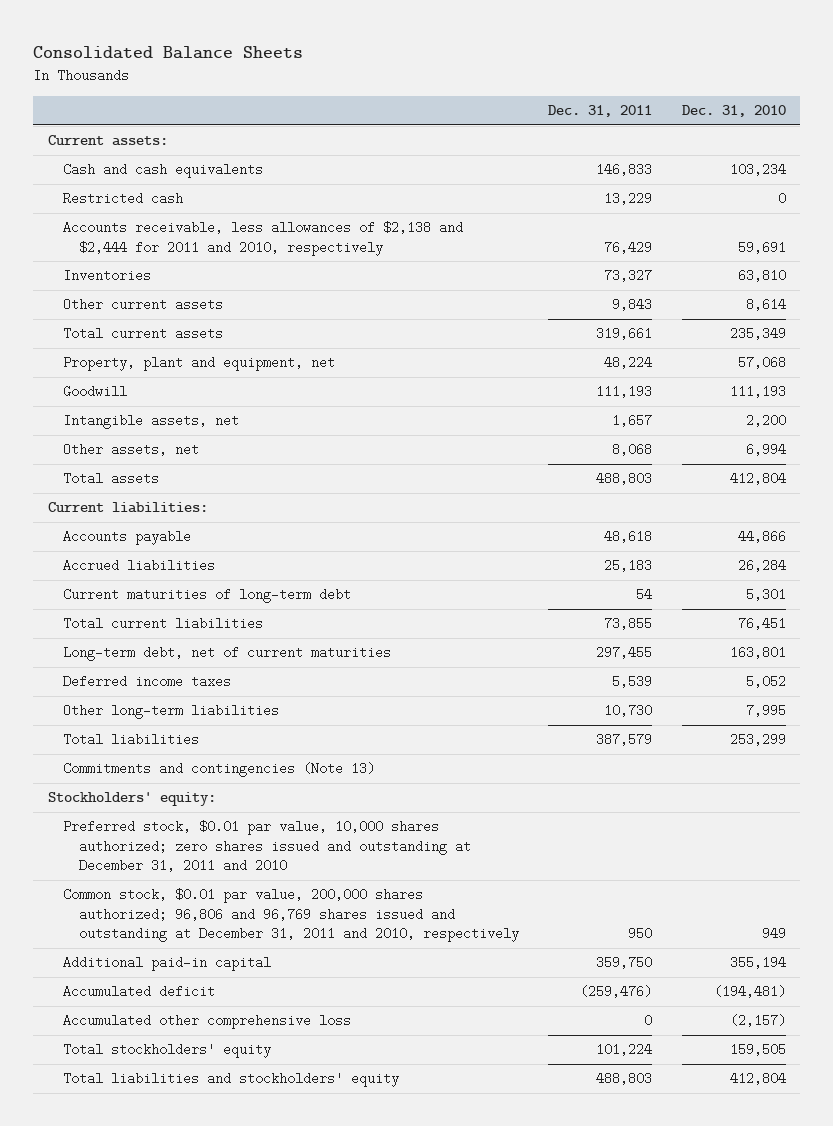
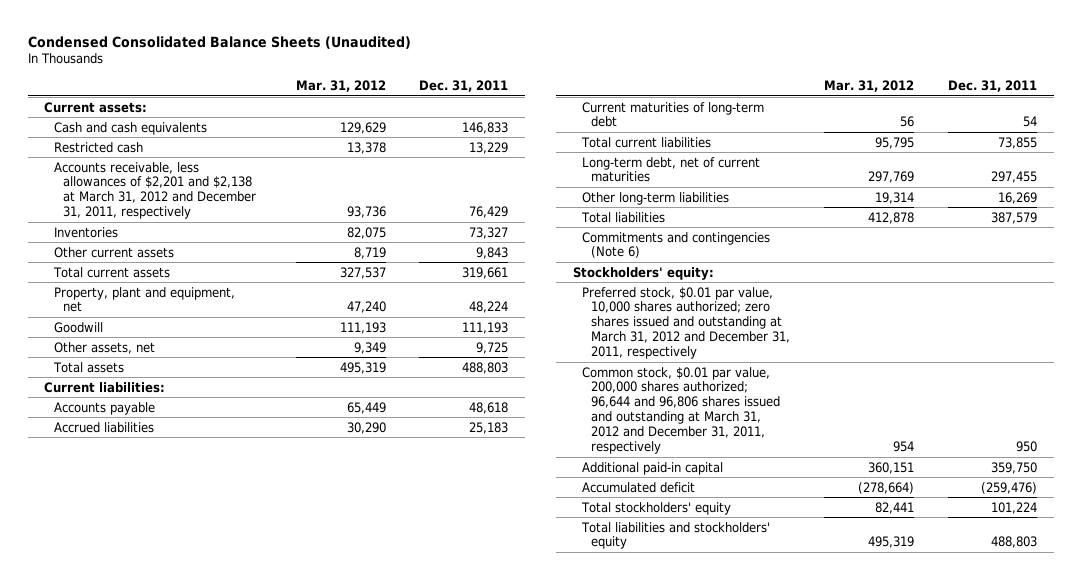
- Consolidated Balance Sheets
+ Condensed Consolidated Balance Sheets (Unaudited)
- | Dec. 31, 2011 | Dec. 31, 2010
+ | Mar. 31, 2012 | Dec. 31, 2011
- Accounts receivable, less allowances of $2,138 and $2,444 for 2011 and 2010, respectively | 76,429 | 59,691
+ Accounts receivable, less allowances of $2,201 and $2,138 at March 31, 2012 and December 31, 2011, respectively | 93,736 | 76,429
- Intangible assets, net | 1,657 | 2,200
- Other assets, net | 8,068 | 6,994
+ Other assets, net | 9,349 | 9,725
- Deferred income taxes | 5,539 | 5,052
- Other long-term liabilities | 10,730 | 7,995
+ Other long-term liabilities | 19,314 | 16,269
- Commitments and contingencies (Note 13)
+ Commitments and contingencies (Note 6)
- Preferred stock, $0.01 par value, 10,000 shares authorized; zero shares issued and outstanding at December 31, 2011 and 2010
- Common stock, $0.01 par value, 200,000 shares authorized; 96,806 and 96,769 shares issued and outstanding at December 31, 2011 and 2010, respectively | 950 | 949
+ Preferred stock, $0.01 par value, 10,000 shares authorized; zero shares issued and outstanding at March 31, 2012 and December 31, 2011, respectively
+ Common stock, $0.01 par value, 200,000 shares authorized; 96,644 and 96,806 shares issued and outstanding at March 31, 2012 and December 31, 2011, respectively | 954 | 950
- Accumulated other comprehensive loss | 0 | (2,157)

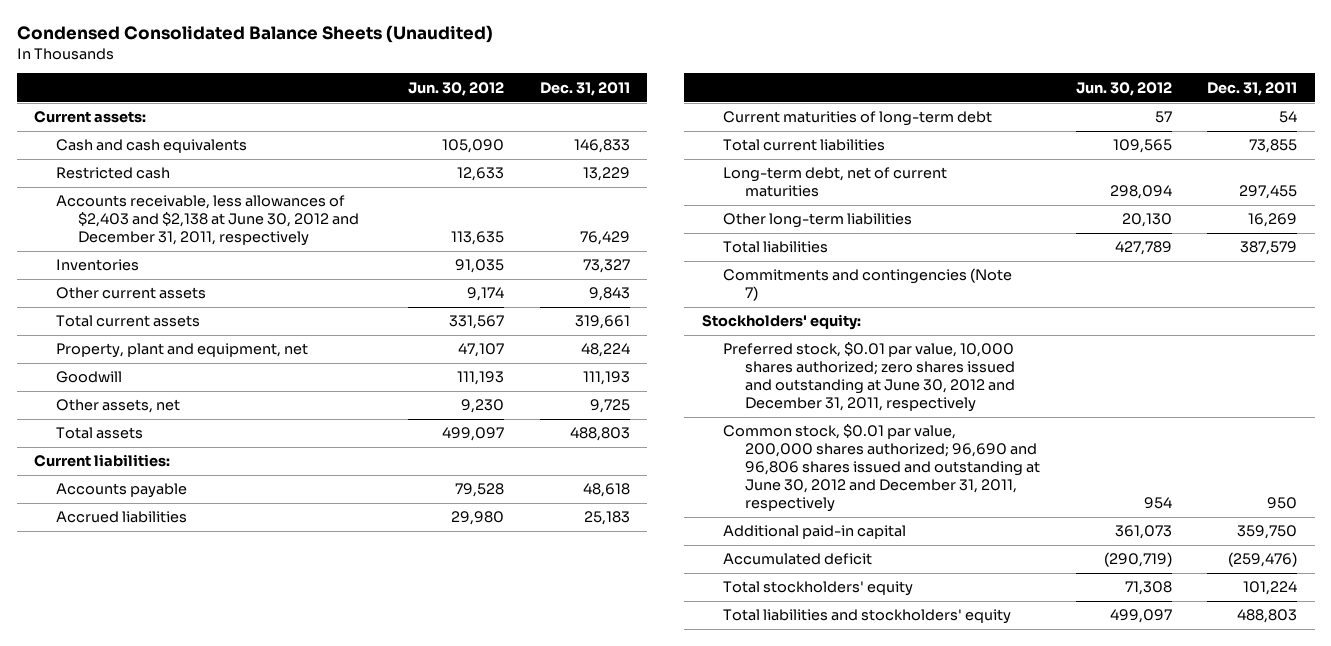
- | Mar. 31, 2012 | Dec. 31, 2011
+ | Jun. 30, 2012 | Dec. 31, 2011
- Accounts receivable, less allowances of $2,201 and $2,138 at March 31, 2012 and December 31, 2011, respectively | 93,736 | 76,429
+ Accounts receivable, less allowances of $2,403 and $2,138 at June 30, 2012 and December 31, 2011, respectively | 113,635 | 76,429
- Commitments and contingencies (Note 6)
+ Commitments and contingencies (Note 7)
- Preferred stock, $0.01 par value, 10,000 shares authorized; zero shares issued and outstanding at March 31, 2012 and December 31, 2011, respectively
- Common stock, $0.01 par value, 200,000 shares authorized; 96,644 and 96,806 shares issued and outstanding at March 31, 2012 and December 31, 2011, respectively | 954 | 950
+ Preferred stock, $0.01 par value, 10,000 shares authorized; zero shares issued and outstanding at June 30, 2012 and December 31, 2011, respectively
+ Common stock, $0.01 par value, 200,000 shares authorized; 96,690 and 96,806 shares issued and outstanding at June 30, 2012 and December 31, 2011, respectively | 954 | 950

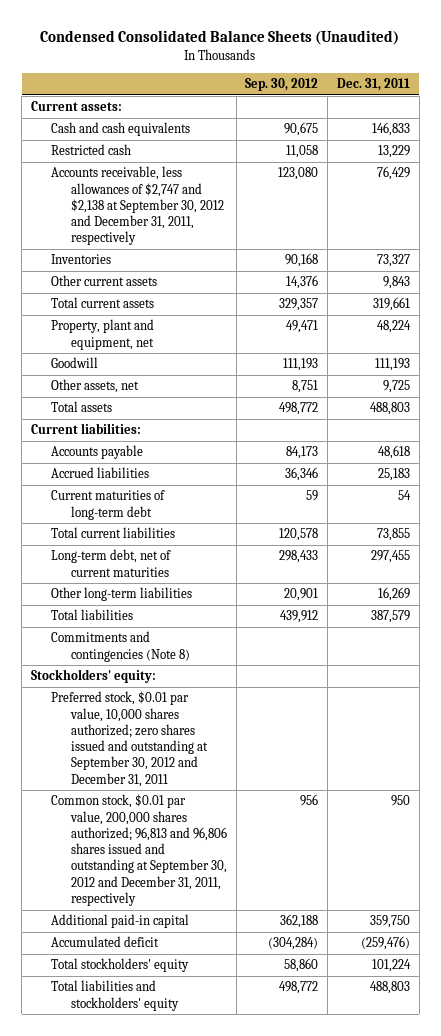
- | Jun. 30, 2012 | Dec. 31, 2011
+ | Sep. 30, 2012 | Dec. 31, 2011
- Accounts receivable, less allowances of $2,403 and $2,138 at June 30, 2012 and December 31, 2011, respectively | 113,635 | 76,429
+ Accounts receivable, less allowances of $2,747 and $2,138 at September 30, 2012 and December 31, 2011, respectively | 123,080 | 76,429
- Commitments and contingencies (Note 7)
+ Commitments and contingencies (Note 8)
- Preferred stock, $0.01 par value, 10,000 shares authorized; zero shares issued and outstanding at June 30, 2012 and December 31, 2011, respectively
- Common stock, $0.01 par value, 200,000 shares authorized; 96,690 and 96,806 shares issued and outstanding at June 30, 2012 and December 31, 2011, respectively | 954 | 950
+ Preferred stock, $0.01 par value, 10,000 shares authorized; zero shares issued and outstanding at September 30, 2012 and December 31, 2011
+ Common stock, $0.01 par value, 200,000 shares authorized; 96,813 and 96,806 shares issued and outstanding at September 30, 2012 and December 31, 2011, respectively | 956 | 950

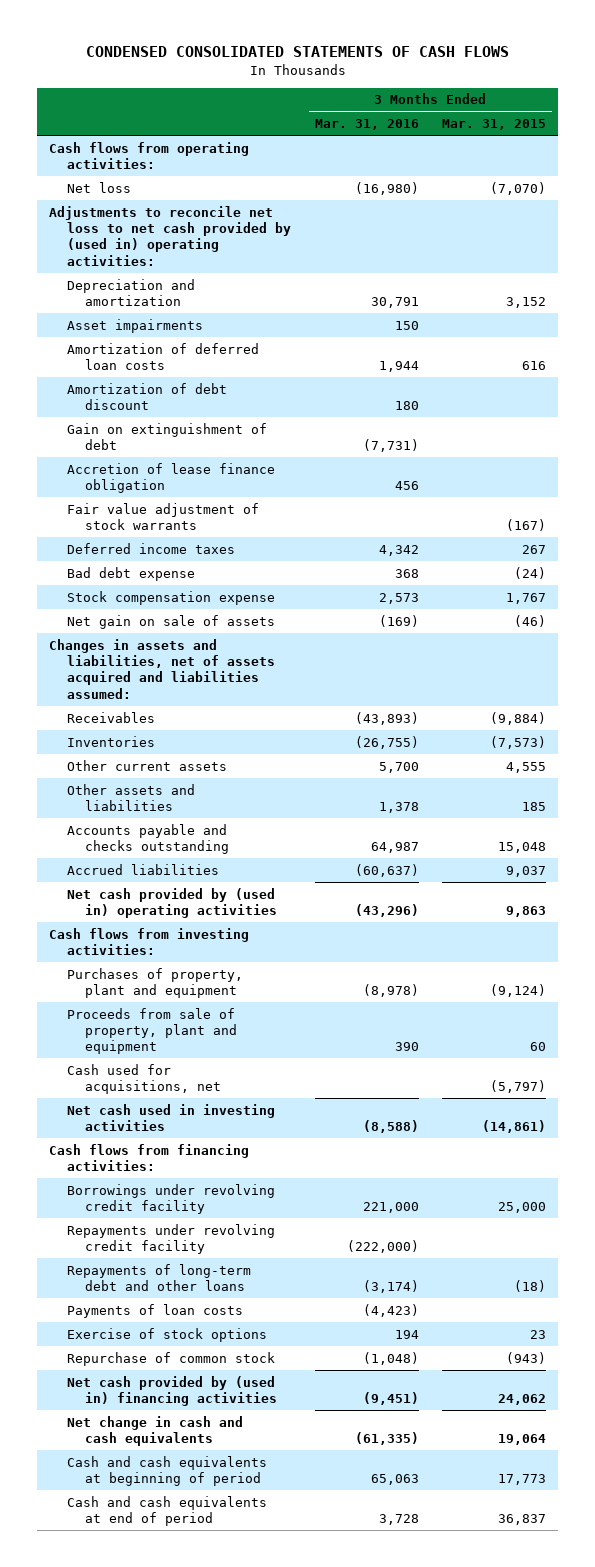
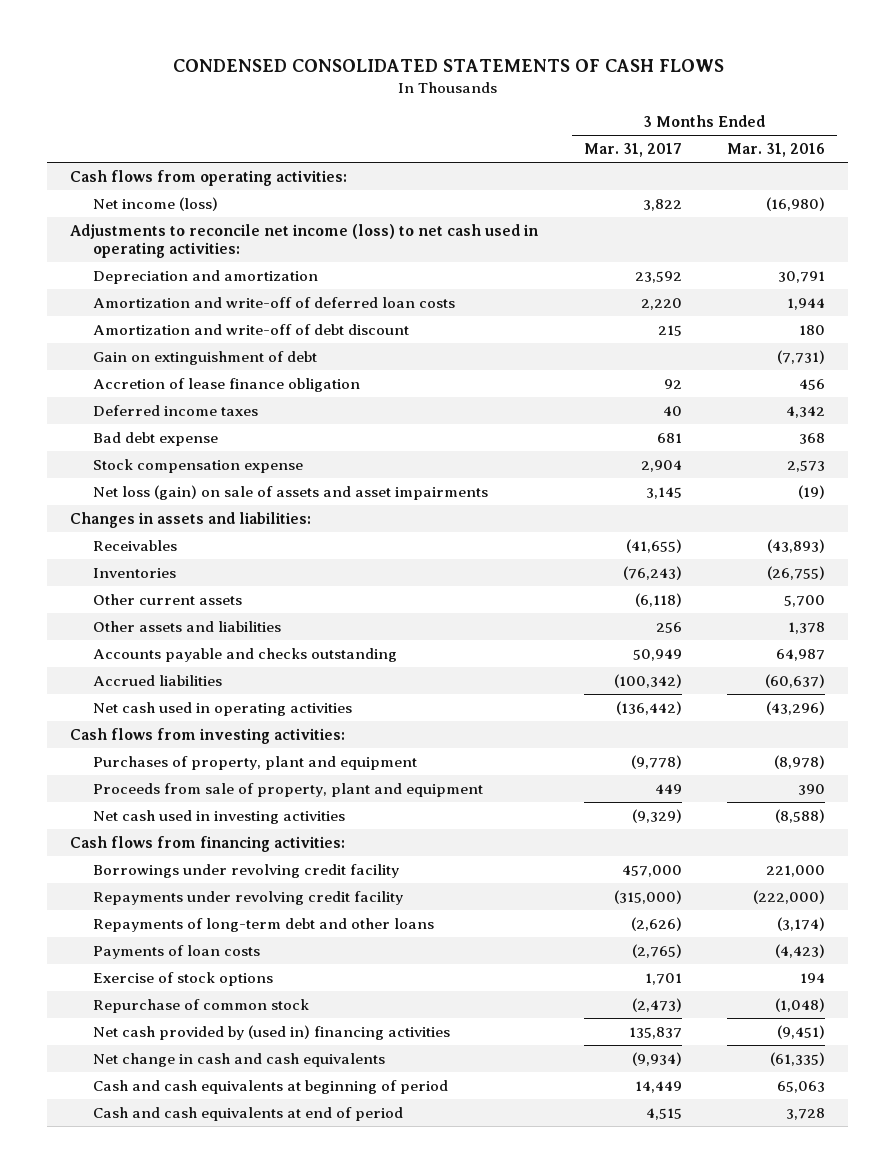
- | 3 Months Ended Mar. 31, 2016 | 3 Months Ended Mar. 31, 2015
+ | 3 Months Ended Mar. 31, 2017 | 3 Months Ended Mar. 31, 2016
- Net loss | (16,980) | (7,070)
- Adjustments to reconcile net loss to net cash provided by (used in) operating activities:
+ Net income (loss) | 3,822 | (16,980)
+ Adjustments to reconcile net income (loss) to net cash used in operating activities:
- Asset impairments | 150 |
- Amortization of deferred loan costs | 1,944 | 616
- Amortization of debt discount | 180 |
+ Amortization and write-off of deferred loan costs | 2,220 | 1,944
+ Amortization and write-off of debt discount | 215 | 180
- Fair value adjustment of stock warrants | | (167)
- Net gain on sale of assets | (169) | (46)
- Changes in assets and liabilities, net of assets acquired and liabilities assumed:
+ Net loss (gain) on sale of assets and asset impairments | 3,145 | (19)
+ Changes in assets and liabilities:
- Net cash provided by (used in) operating activities | (43,296) | 9,863
+ Net cash used in operating activities | (136,442) | (43,296)
- Cash used for acquisitions, net | | (5,797)

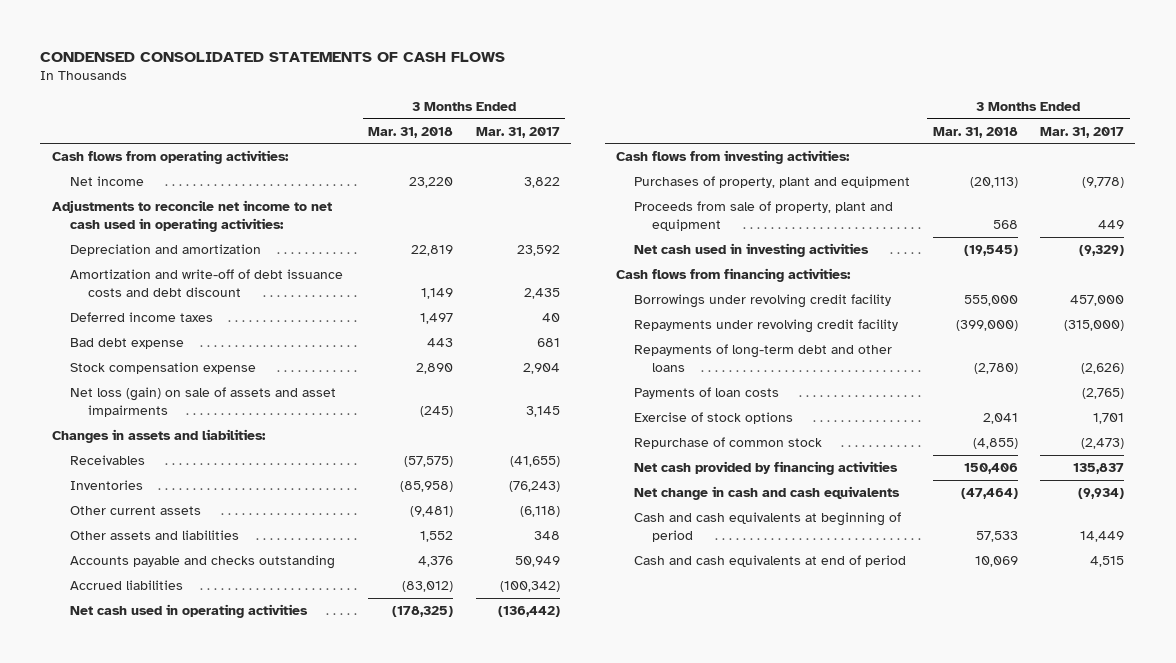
- | 3 Months Ended Mar. 31, 2017 | 3 Months Ended Mar. 31, 2016
+ | 3 Months Ended Mar. 31, 2018 | 3 Months Ended Mar. 31, 2017
- Net income (loss) | 3,822 | (16,980)
- Adjustments to reconcile net income (loss) to net cash used in operating activities:
+ Net income | 23,220 | 3,822
+ Adjustments to reconcile net income to net cash used in operating activities:
- Amortization and write-off of deferred loan costs | 2,220 | 1,944
- Amortization and write-off of debt discount | 215 | 180
- Gain on extinguishment of debt | | (7,731)
- Accretion of lease finance obligation | 92 | 456
+ Amortization and write-off of debt issuance costs and debt discount | 1,149 | 2,435
- Other assets and liabilities | 256 | 1,378
+ Other assets and liabilities | 1,552 | 348
- Net cash provided by (used in) financing activities | 135,837 | (9,451)
+ Net cash provided by financing activities | 150,406 | 135,837

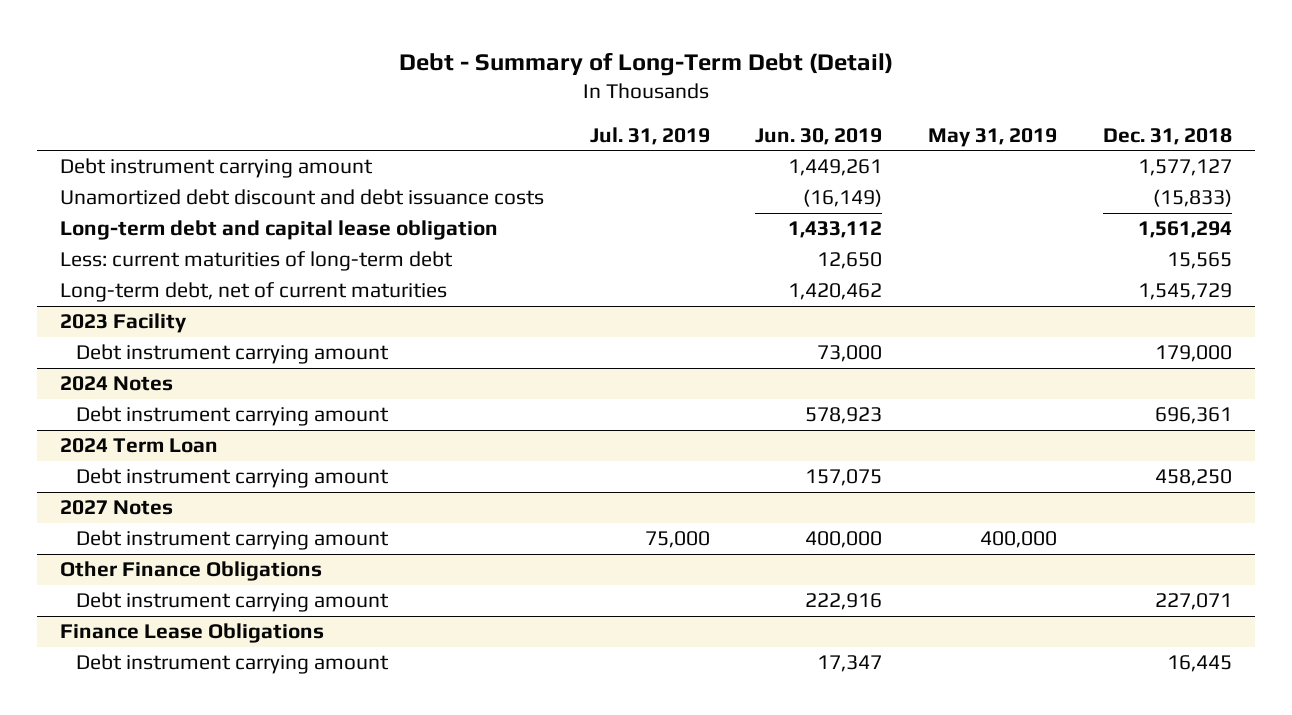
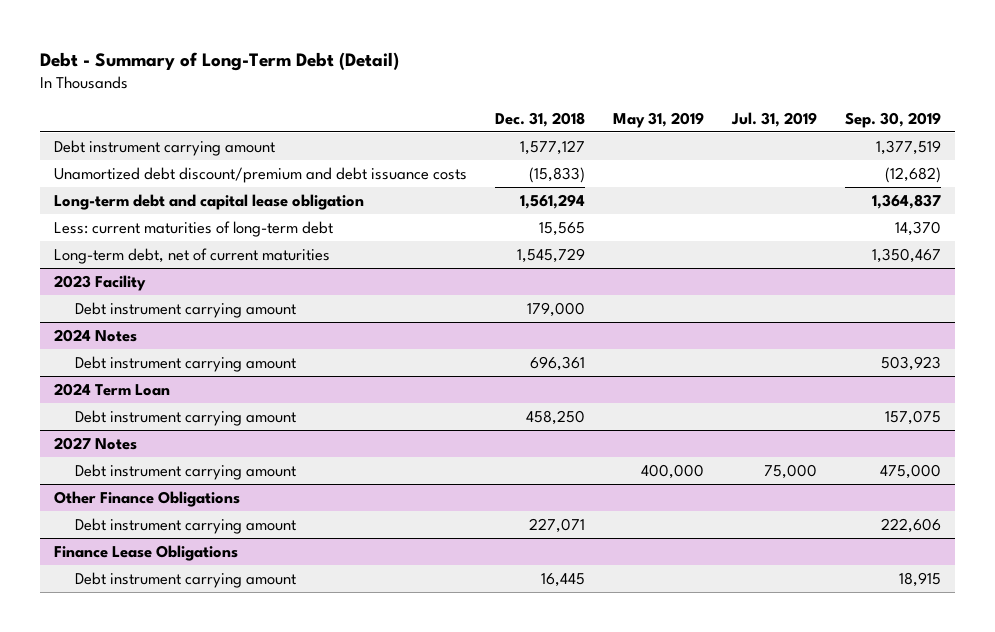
- | Jul. 31, 2019 | Jun. 30, 2019 | May 31, 2019 | Dec. 31, 2018
+ | Dec. 31, 2018 | May 31, 2019 | Jul. 31, 2019 | Sep. 30, 2019
- Unamortized debt discount and debt issuance costs | | (16,149) | | (15,833)
+ Unamortized debt discount/premium and debt issuance costs | (15,833) | | | (12,682)

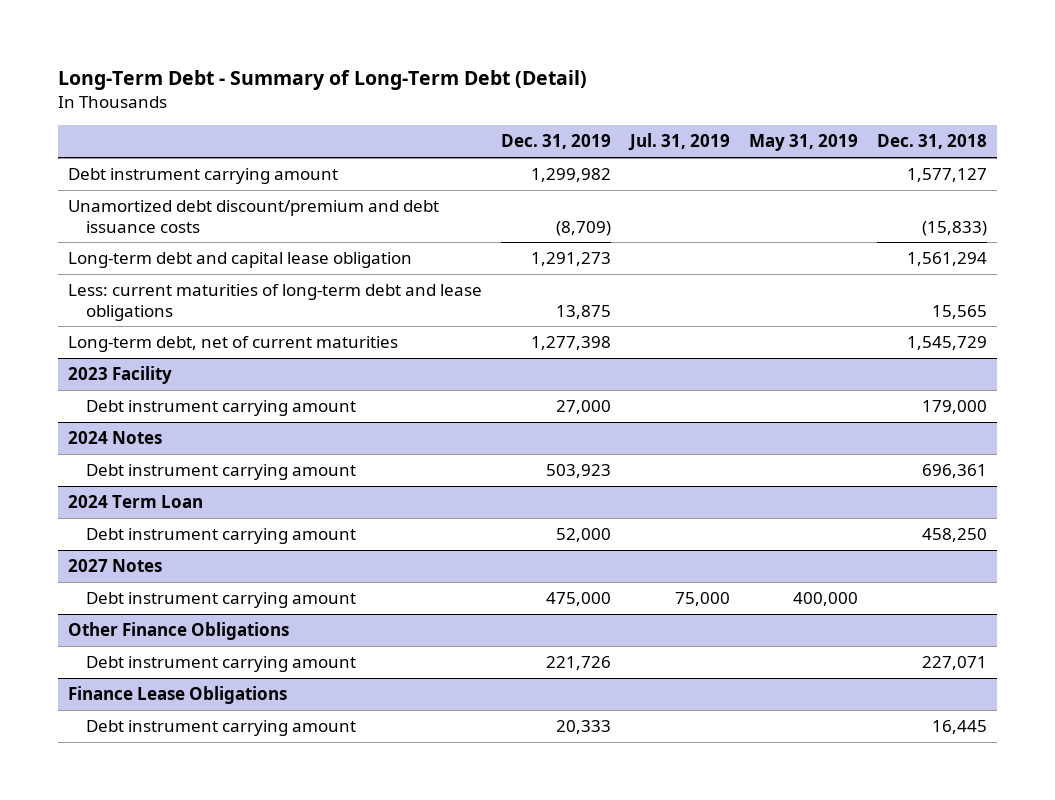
- Debt - Summary of Long-Term Debt (Detail)
+ Long-Term Debt - Summary of Long-Term Debt (Detail)
- | Dec. 31, 2018 | May 31, 2019 | Jul. 31, 2019 | Sep. 30, 2019
+ | Dec. 31, 2019 | Jul. 31, 2019 | May 31, 2019 | Dec. 31, 2018
- Less: current maturities of long-term debt | 15,565 | | | 14,370
+ Less: current maturities of long-term debt and lease obligations | 13,875 | | | 15,565

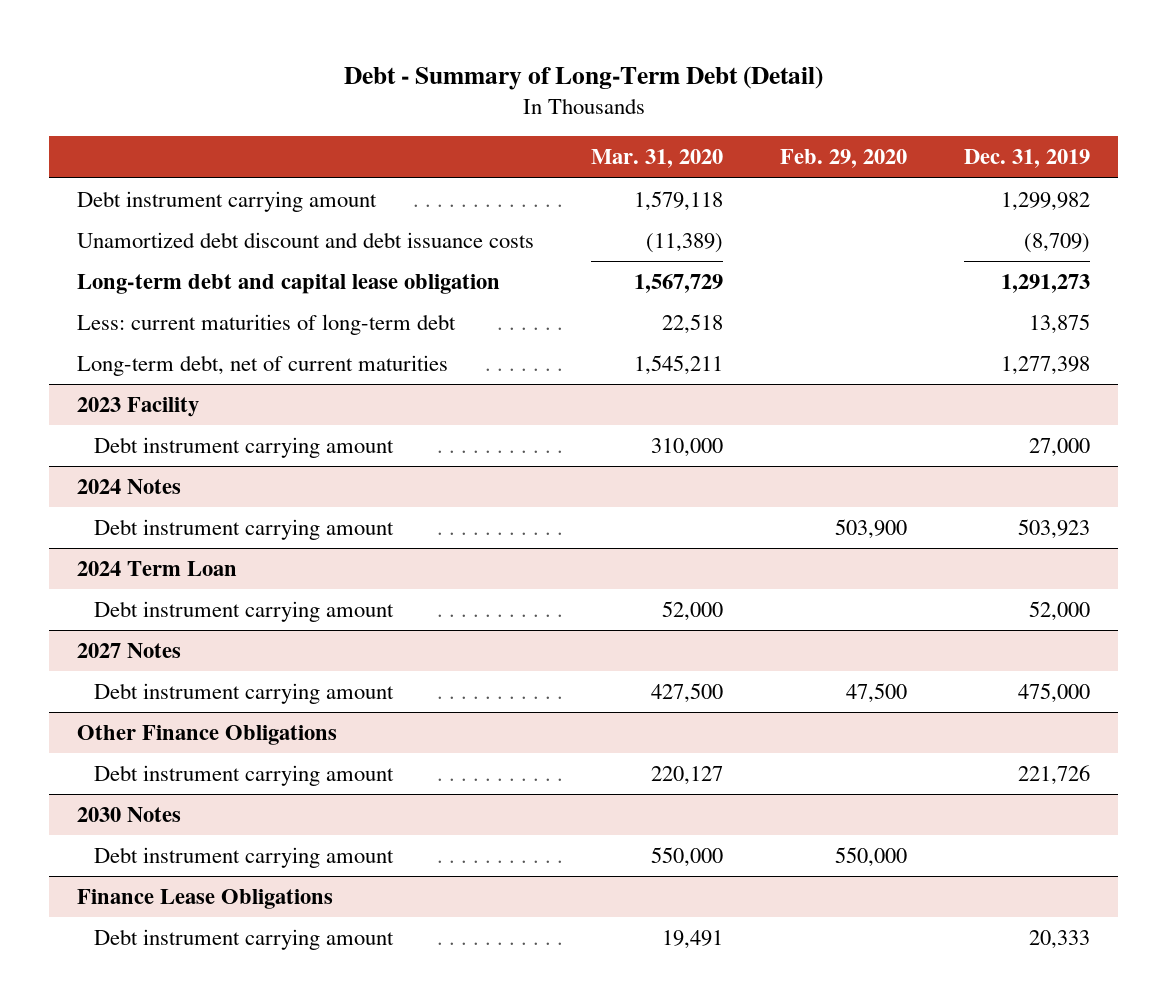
- Long-Term Debt - Summary of Long-Term Debt (Detail)
+ Debt - Summary of Long-Term Debt (Detail)
- | Dec. 31, 2019 | Jul. 31, 2019 | May 31, 2019 | Dec. 31, 2018
+ | Mar. 31, 2020 | Feb. 29, 2020 | Dec. 31, 2019
- Unamortized debt discount/premium and debt issuance costs | (8,709) | | | (15,833)
+ Unamortized debt discount and debt issuance costs | (11,389) | | (8,709)
- Less: current maturities of long-term debt and lease obligations | 13,875 | | | 15,565
+ Less: current maturities of long-term debt | 22,518 | | 13,875
+ 2030 Notes
+ Debt instrument carrying amount | 550,000 | 550,000 |

